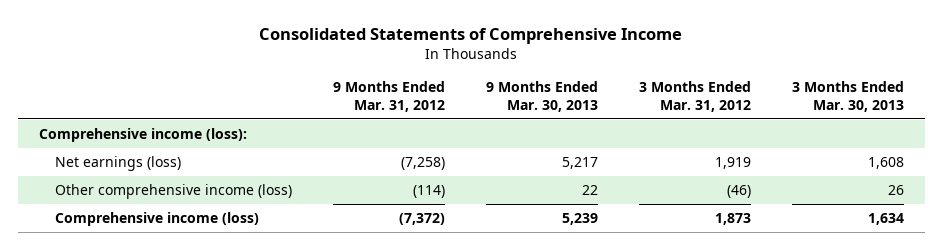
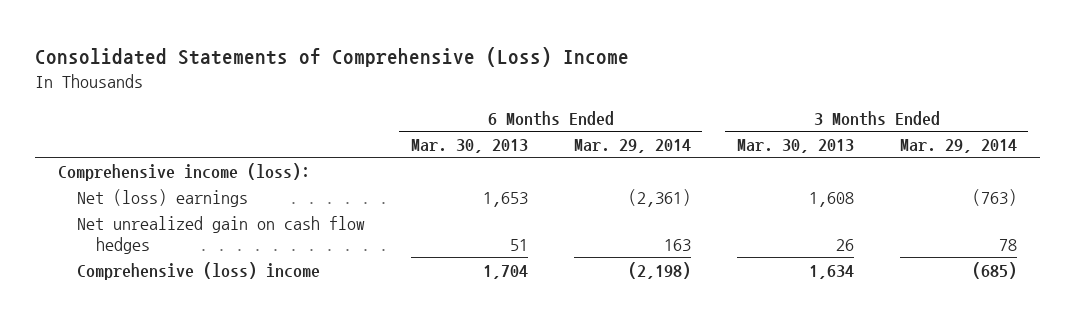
- Consolidated Statements of Comprehensive Income
+ Consolidated Statements of Comprehensive (Loss) Income
- | 9 Months Ended Mar. 31, 2012 | 9 Months Ended Mar. 30, 2013 | 3 Months Ended Mar. 31, 2012 | 3 Months Ended Mar. 30, 2013
+ | 6 Months Ended Mar. 30, 2013 | 6 Months Ended Mar. 29, 2014 | 3 Months Ended Mar. 30, 2013 | 3 Months Ended Mar. 29, 2014
- Net earnings (loss) | (7,258) | 5,217 | 1,919 | 1,608
- Other comprehensive income (loss) | (114) | 22 | (46) | 26
- Comprehensive income (loss) | (7,372) | 5,239 | 1,873 | 1,634
+ Net (loss) earnings | 1,653 | (2,361) | 1,608 | (763)
+ Net unrealized gain on cash flow hedges | 51 | 163 | 26 | 78
+ Comprehensive (loss) income | 1,704 | (2,198) | 1,634 | (685)

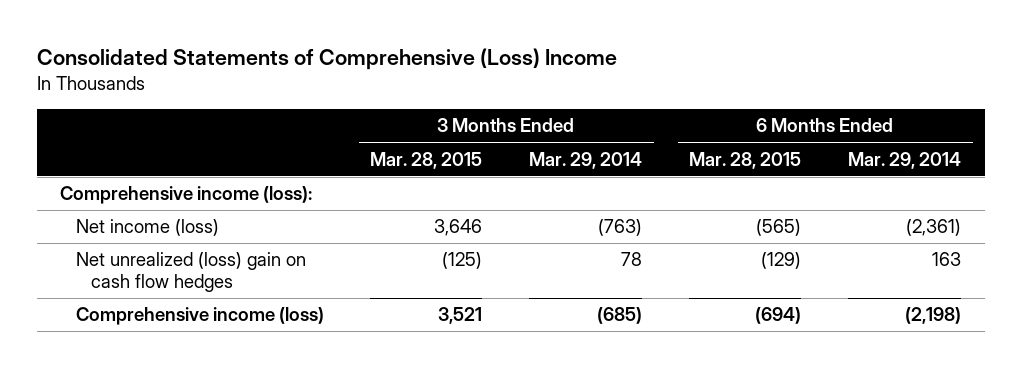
- | 6 Months Ended Mar. 30, 2013 | 6 Months Ended Mar. 29, 2014 | 3 Months Ended Mar. 30, 2013 | 3 Months Ended Mar. 29, 2014
+ | 3 Months Ended Mar. 28, 2015 | 3 Months Ended Mar. 29, 2014 | 6 Months Ended Mar. 28, 2015 | 6 Months Ended Mar. 29, 2014
- Net (loss) earnings | 1,653 | (2,361) | 1,608 | (763)
- Net unrealized gain on cash flow hedges | 51 | 163 | 26 | 78
- Comprehensive (loss) income | 1,704 | (2,198) | 1,634 | (685)
+ Net income (loss) | 3,646 | (763) | (565) | (2,361)
+ Net unrealized (loss) gain on cash flow hedges | (125) | 78 | (129) | 163
+ Comprehensive income (loss) | 3,521 | (685) | (694) | (2,198)

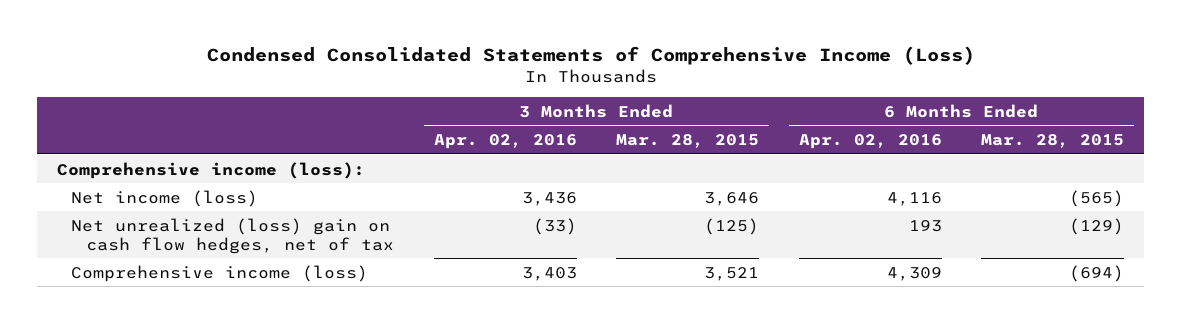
- Consolidated Statements of Comprehensive (Loss) Income
+ Condensed Consolidated Statements of Comprehensive Income (Loss)
- | 3 Months Ended Mar. 28, 2015 | 3 Months Ended Mar. 29, 2014 | 6 Months Ended Mar. 28, 2015 | 6 Months Ended Mar. 29, 2014
+ | 3 Months Ended Apr. 02, 2016 | 3 Months Ended Mar. 28, 2015 | 6 Months Ended Apr. 02, 2016 | 6 Months Ended Mar. 28, 2015
- Net unrealized (loss) gain on cash flow hedges | (125) | 78 | (129) | 163
+ Net unrealized (loss) gain on cash flow hedges, net of tax | (33) | (125) | 193 | (129)

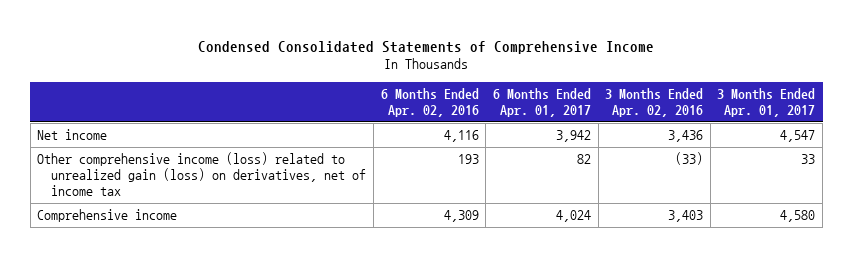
- Condensed Consolidated Statements of Comprehensive Income (Loss)
+ Condensed Consolidated Statements of Comprehensive Income
- | 3 Months Ended Apr. 02, 2016 | 3 Months Ended Mar. 28, 2015 | 6 Months Ended Apr. 02, 2016 | 6 Months Ended Mar. 28, 2015
+ | 6 Months Ended Apr. 02, 2016 | 6 Months Ended Apr. 01, 2017 | 3 Months Ended Apr. 02, 2016 | 3 Months Ended Apr. 01, 2017
- Comprehensive income (loss):
- Net income (loss) | 3,436 | 3,646 | 4,116 | (565)
- Net unrealized (loss) gain on cash flow hedges, net of tax | (33) | (125) | 193 | (129)
- Comprehensive income (loss) | 3,403 | 3,521 | 4,309 | (694)
+ Net income | 4,116 | 3,942 | 3,436 | 4,547
+ Other comprehensive income (loss) related to unrealized gain (loss) on derivatives, net of income tax | 193 | 82 | (33) | 33
+ Comprehensive income | 4,309 | 4,024 | 3,403 | 4,580

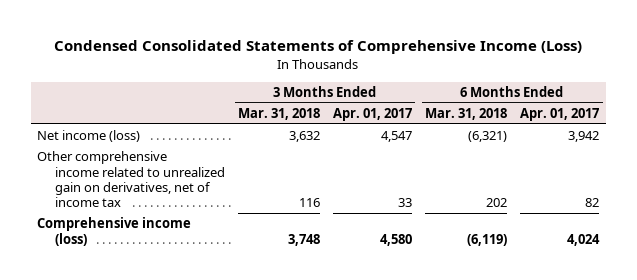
- Condensed Consolidated Statements of Comprehensive Income
+ Condensed Consolidated Statements of Comprehensive Income (Loss)
- | 6 Months Ended Apr. 02, 2016 | 6 Months Ended Apr. 01, 2017 | 3 Months Ended Apr. 02, 2016 | 3 Months Ended Apr. 01, 2017
+ | 3 Months Ended Mar. 31, 2018 | 3 Months Ended Apr. 01, 2017 | 6 Months Ended Mar. 31, 2018 | 6 Months Ended Apr. 01, 2017
- Net income | 4,116 | 3,942 | 3,436 | 4,547
- Other comprehensive income (loss) related to unrealized gain (loss) on derivatives, net of income tax | 193 | 82 | (33) | 33
- Comprehensive income | 4,309 | 4,024 | 3,403 | 4,580
+ Net income (loss) | 3,632 | 4,547 | (6,321) | 3,942
+ Other comprehensive income related to unrealized gain on derivatives, net of income tax | 116 | 33 | 202 | 82
+ Comprehensive income (loss) | 3,748 | 4,580 | (6,119) | 4,024

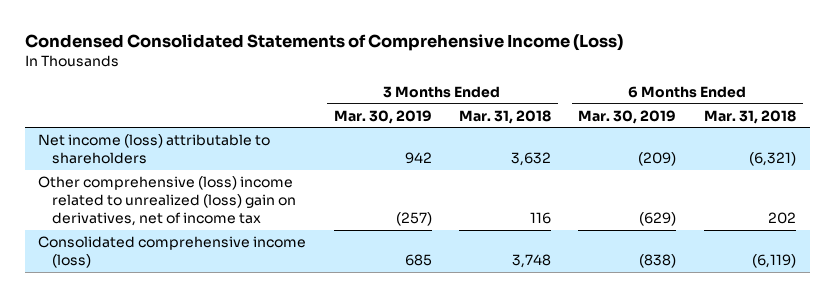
- | 3 Months Ended Mar. 31, 2018 | 3 Months Ended Apr. 01, 2017 | 6 Months Ended Mar. 31, 2018 | 6 Months Ended Apr. 01, 2017
+ | 3 Months Ended Mar. 30, 2019 | 3 Months Ended Mar. 31, 2018 | 6 Months Ended Mar. 30, 2019 | 6 Months Ended Mar. 31, 2018
- Net income (loss) | 3,632 | 4,547 | (6,321) | 3,942
- Other comprehensive income related to unrealized gain on derivatives, net of income tax | 116 | 33 | 202 | 82
- Comprehensive income (loss) | 3,748 | 4,580 | (6,119) | 4,024
+ Net income (loss) attributable to shareholders | 942 | 3,632 | (209) | (6,321)
+ Other comprehensive (loss) income related to unrealized (loss) gain on derivatives, net of income tax | (257) | 116 | (629) | 202
+ Consolidated comprehensive income (loss) | 685 | 3,748 | (838) | (6,119)

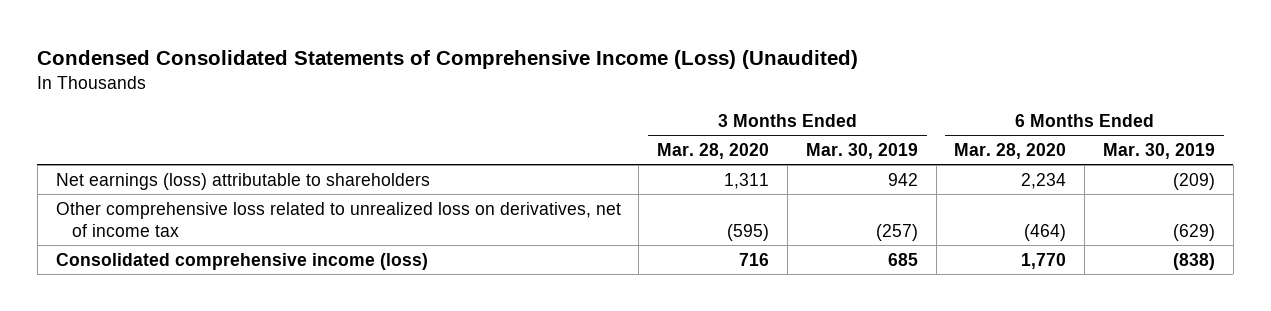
- Condensed Consolidated Statements of Comprehensive Income (Loss)
+ Condensed Consolidated Statements of Comprehensive Income (Loss) (Unaudited)
- | 3 Months Ended Mar. 30, 2019 | 3 Months Ended Mar. 31, 2018 | 6 Months Ended Mar. 30, 2019 | 6 Months Ended Mar. 31, 2018
+ | 3 Months Ended Mar. 28, 2020 | 3 Months Ended Mar. 30, 2019 | 6 Months Ended Mar. 28, 2020 | 6 Months Ended Mar. 30, 2019
- Net income (loss) attributable to shareholders | 942 | 3,632 | (209) | (6,321)
- Other comprehensive (loss) income related to unrealized (loss) gain on derivatives, net of income tax | (257) | 116 | (629) | 202
+ Net earnings (loss) attributable to shareholders | 1,311 | 942 | 2,234 | (209)
+ Other comprehensive loss related to unrealized loss on derivatives, net of income tax | (595) | (257) | (464) | (629)

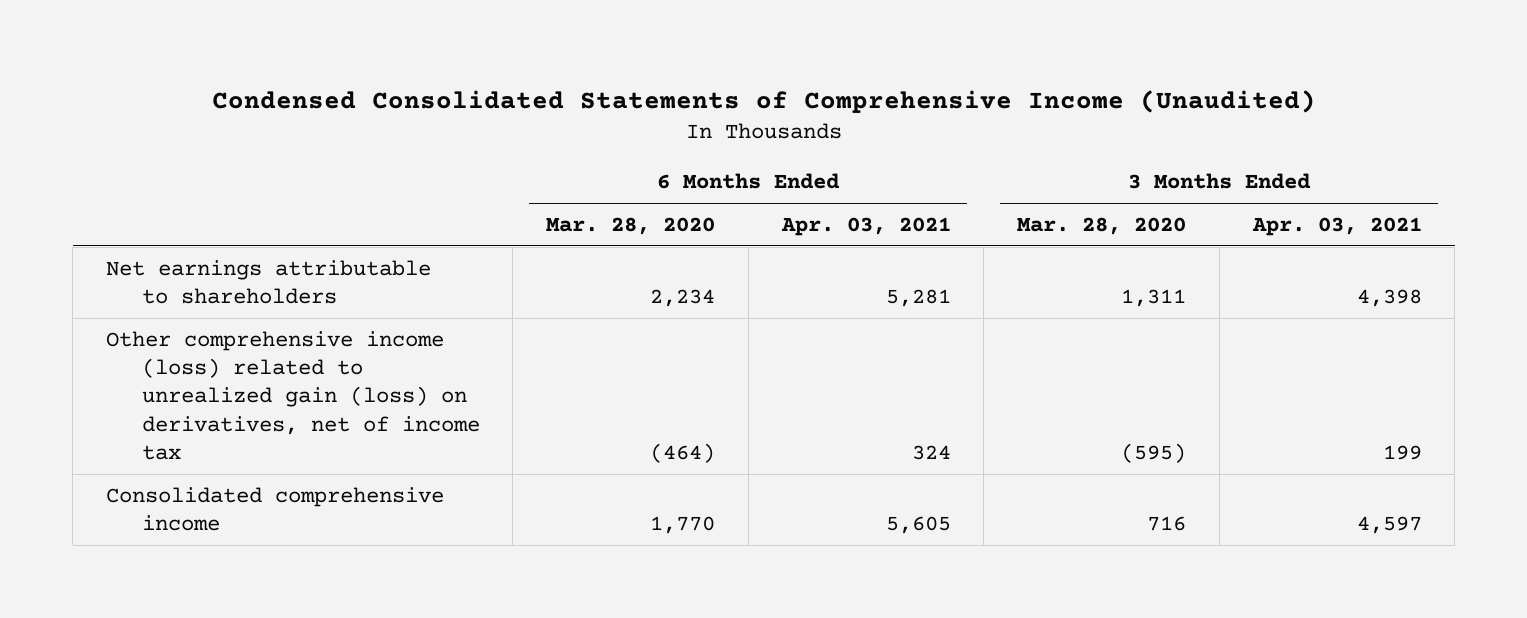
- Condensed Consolidated Statements of Comprehensive Income (Loss) (Unaudited)
+ Condensed Consolidated Statements of Comprehensive Income (Unaudited)
- | 3 Months Ended Mar. 28, 2020 | 3 Months Ended Mar. 30, 2019 | 6 Months Ended Mar. 28, 2020 | 6 Months Ended Mar. 30, 2019
+ | 6 Months Ended Mar. 28, 2020 | 6 Months Ended Apr. 03, 2021 | 3 Months Ended Mar. 28, 2020 | 3 Months Ended Apr. 03, 2021
- Net earnings (loss) attributable to shareholders | 1,311 | 942 | 2,234 | (209)
- Other comprehensive loss related to unrealized loss on derivatives, net of income tax | (595) | (257) | (464) | (629)
- Consolidated comprehensive income (loss) | 716 | 685 | 1,770 | (838)
+ Net earnings attributable to shareholders | 2,234 | 5,281 | 1,311 | 4,398
+ Other comprehensive income (loss) related to unrealized gain (loss) on derivatives, net of income tax | (464) | 324 | (595) | 199
+ Consolidated comprehensive income | 1,770 | 5,605 | 716 | 4,597

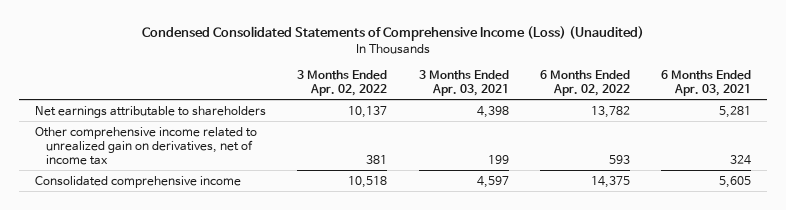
- Condensed Consolidated Statements of Comprehensive Income (Unaudited)
+ Condensed Consolidated Statements of Comprehensive Income (Loss) (Unaudited)
- | 6 Months Ended Mar. 28, 2020 | 6 Months Ended Apr. 03, 2021 | 3 Months Ended Mar. 28, 2020 | 3 Months Ended Apr. 03, 2021
+ | 3 Months Ended Apr. 02, 2022 | 3 Months Ended Apr. 03, 2021 | 6 Months Ended Apr. 02, 2022 | 6 Months Ended Apr. 03, 2021
- Other comprehensive income (loss) related to unrealized gain (loss) on derivatives, net of income tax | (464) | 324 | (595) | 199
+ Other comprehensive income related to unrealized gain on derivatives, net of income tax | 381 | 199 | 593 | 324

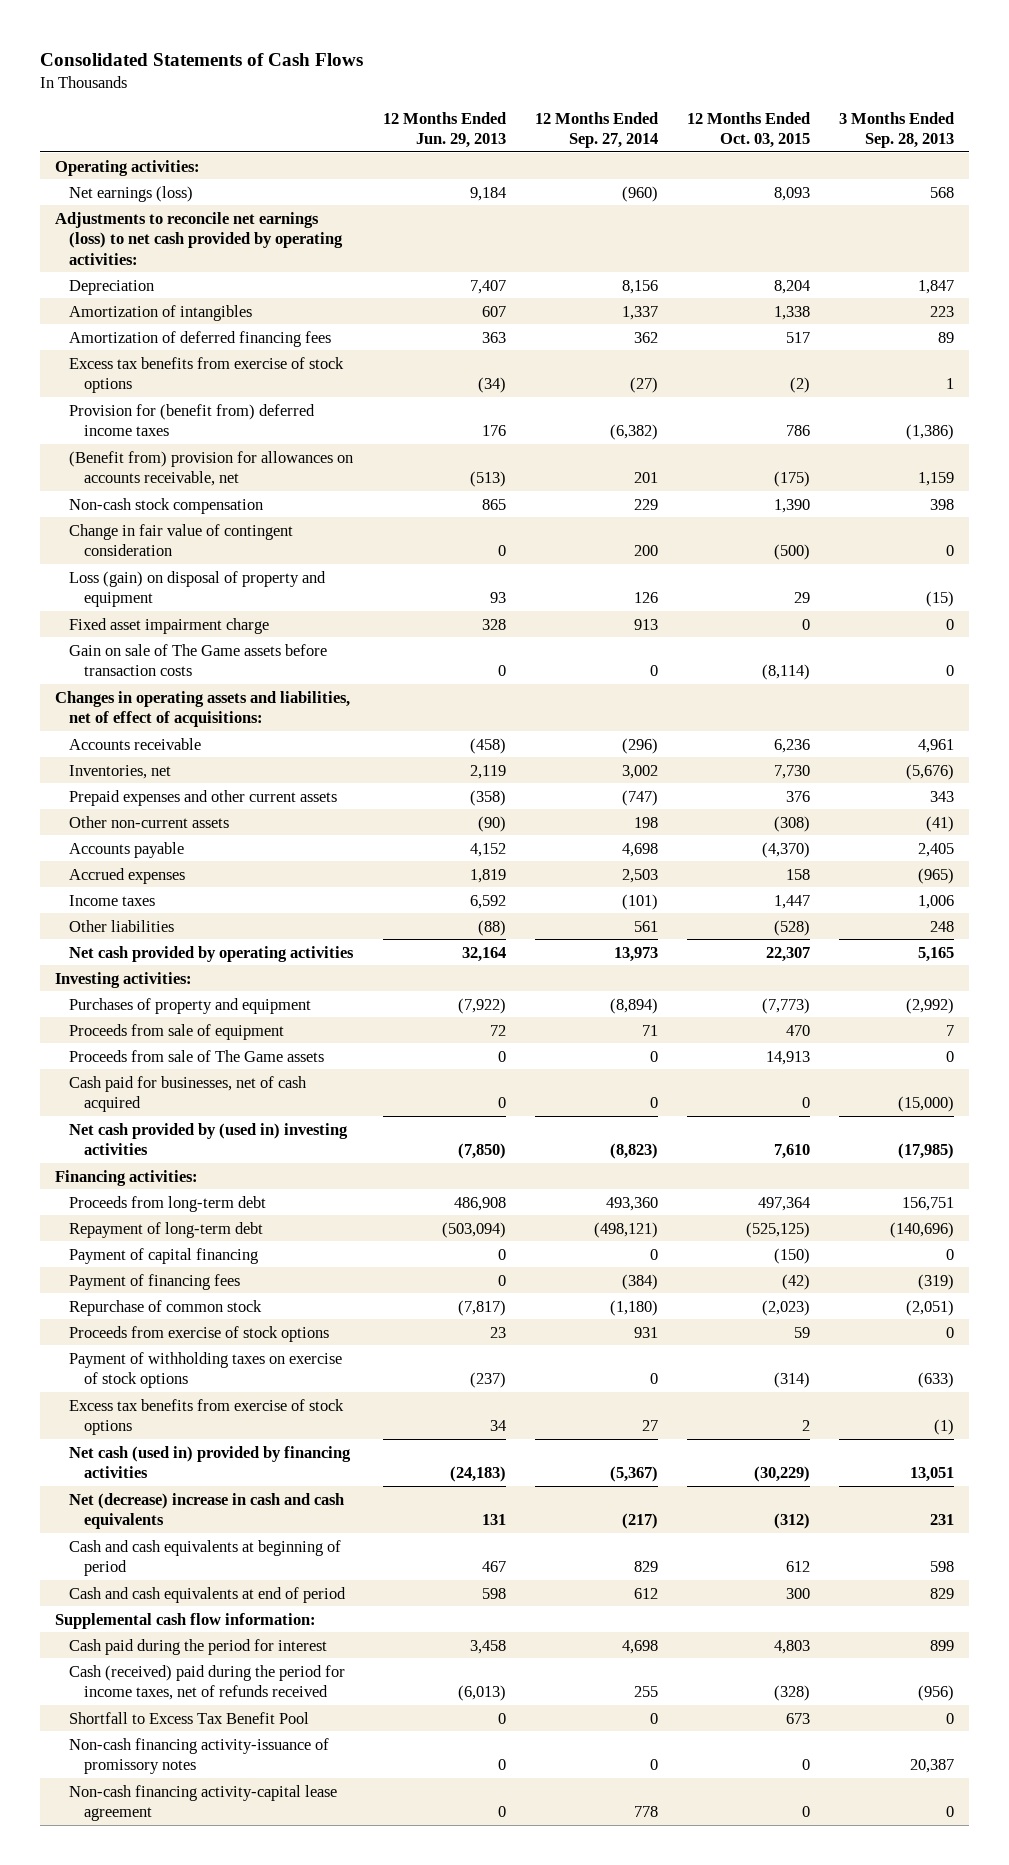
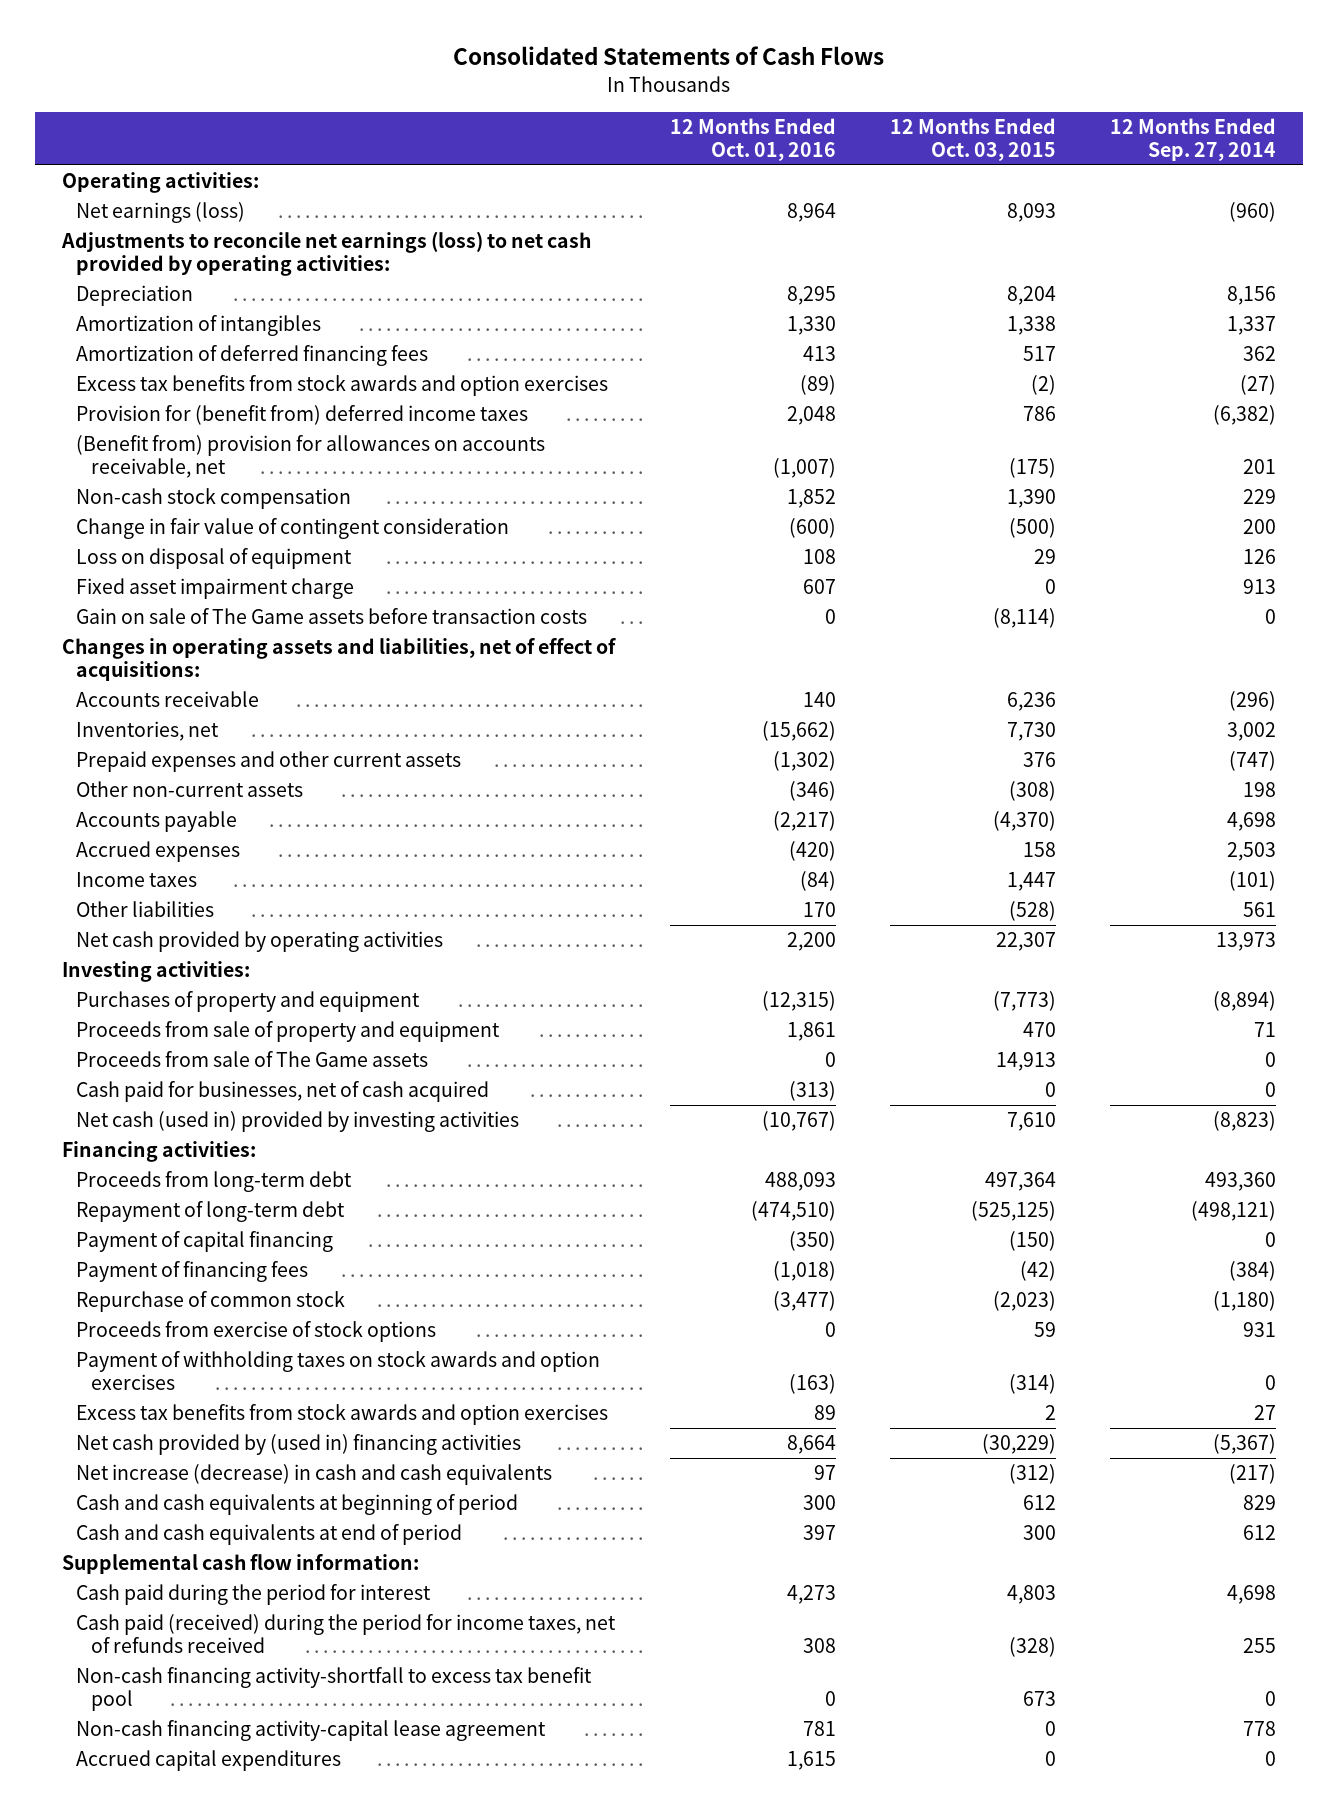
- | 12 Months Ended Jun. 29, 2013 | 12 Months Ended Sep. 27, 2014 | 12 Months Ended Oct. 03, 2015 | 3 Months Ended Sep. 28, 2013
+ | 12 Months Ended Oct. 01, 2016 | 12 Months Ended Oct. 03, 2015 | 12 Months Ended Sep. 27, 2014
- Excess tax benefits from exercise of stock options | (34) | (27) | (2) | 1
+ Excess tax benefits from stock awards and option exercises | (89) | (2) | (27)
- Loss (gain) on disposal of property and equipment | 93 | 126 | 29 | (15)
+ Loss on disposal of equipment | 108 | 29 | 126
- Proceeds from sale of equipment | 72 | 71 | 470 | 7
+ Proceeds from sale of property and equipment | 1,861 | 470 | 71
- Net cash provided by (used in) investing activities | (7,850) | (8,823) | 7,610 | (17,985)
+ Net cash (used in) provided by investing activities | (10,767) | 7,610 | (8,823)
- Payment of withholding taxes on exercise of stock options | (237) | 0 | (314) | (633)
- Excess tax benefits from exercise of stock options | 34 | 27 | 2 | (1)
- Net cash (used in) provided by financing activities | (24,183) | (5,367) | (30,229) | 13,051
- Net (decrease) increase in cash and cash equivalents | 131 | (217) | (312) | 231
+ Payment of withholding taxes on stock awards and option exercises | (163) | (314) | 0
+ Excess tax benefits from stock awards and option exercises | 89 | 2 | 27
+ Net cash provided by (used in) financing activities | 8,664 | (30,229) | (5,367)
+ Net increase (decrease) in cash and cash equivalents | 97 | (312) | (217)
- Cash (received) paid during the period for income taxes, net of refunds received | (6,013) | 255 | (328) | (956)
- Shortfall to Excess Tax Benefit Pool | 0 | 0 | 673 | 0
- Non-cash financing activity-issuance of promissory notes | 0 | 0 | 0 | 20,387
+ Cash paid (received) during the period for income taxes, net of refunds received | 308 | (328) | 255
+ Non-cash financing activity-shortfall to excess tax benefit pool | 0 | 673 | 0
+ Accrued capital expenditures | 1,615 | 0 | 0

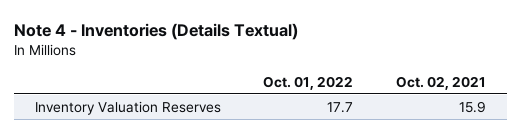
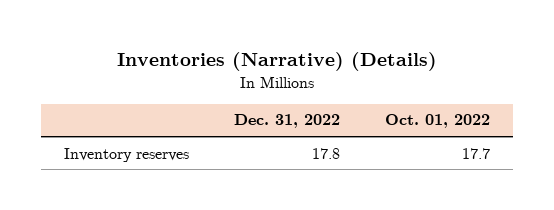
- Note 4 - Inventories (Details Textual)
+ Inventories (Narrative) (Details)
- | Oct. 01, 2022 | Oct. 02, 2021
+ | Dec. 31, 2022 | Oct. 01, 2022
- Inventory Valuation Reserves | 17.7 | 15.9
+ Inventory reserves | 17.8 | 17.7

